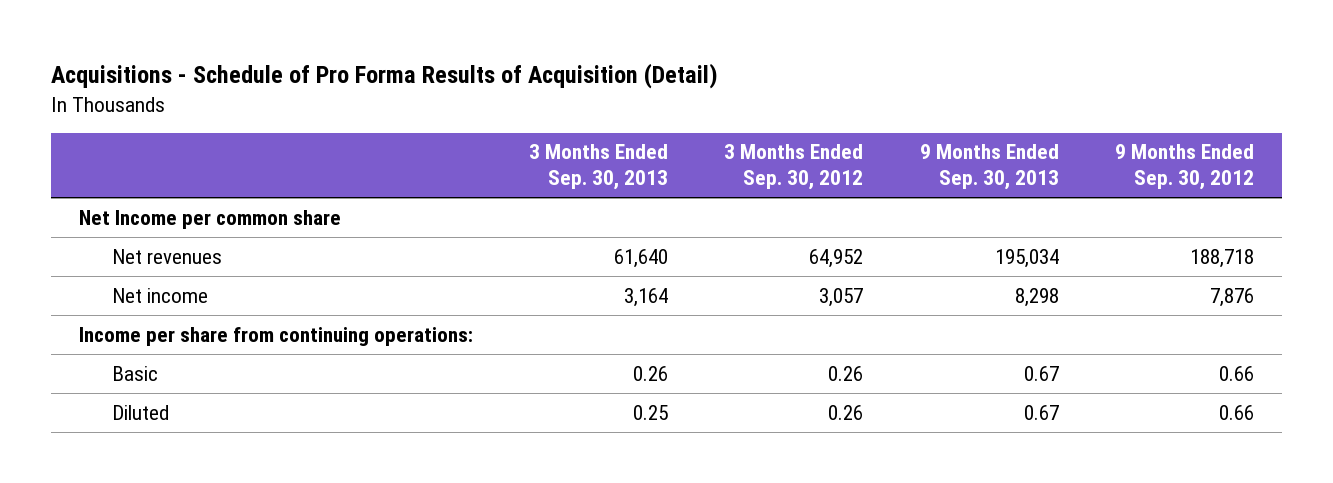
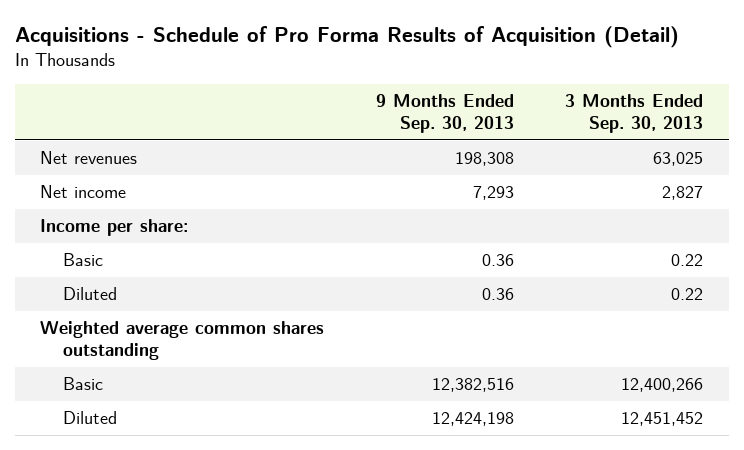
- | 3 Months Ended Sep. 30, 2013 | 3 Months Ended Sep. 30, 2012 | 9 Months Ended Sep. 30, 2013 | 9 Months Ended Sep. 30, 2012
+ | 9 Months Ended Sep. 30, 2013 | 3 Months Ended Sep. 30, 2013
- Net Income per common share
- Net revenues | 61,640 | 64,952 | 195,034 | 188,718
- Net income | 3,164 | 3,057 | 8,298 | 7,876
- Income per share from continuing operations:
- Basic | 0.26 | 0.26 | 0.67 | 0.66
- Diluted | 0.25 | 0.26 | 0.67 | 0.66
+ Net revenues | 198,308 | 63,025
+ Net income | 7,293 | 2,827
+ Income per share:
+ Basic | 0.36 | 0.22
+ Diluted | 0.36 | 0.22
+ Weighted average common shares outstanding
+ Basic | 12,382,516 | 12,400,266
+ Diluted | 12,424,198 | 12,451,452

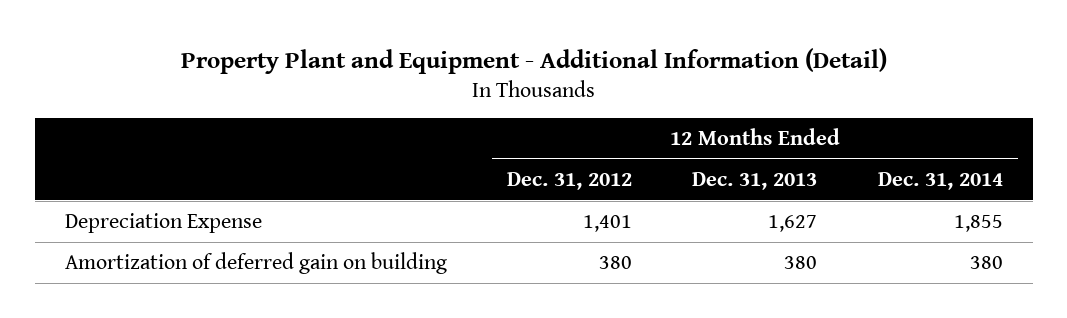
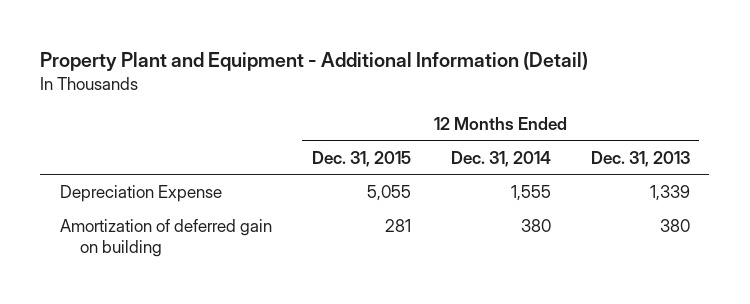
- | 12 Months Ended Dec. 31, 2012 | 12 Months Ended Dec. 31, 2013 | 12 Months Ended Dec. 31, 2014
+ | 12 Months Ended Dec. 31, 2015 | 12 Months Ended Dec. 31, 2014 | 12 Months Ended Dec. 31, 2013
- Depreciation Expense | 1,401 | 1,627 | 1,855
+ Depreciation Expense | 5,055 | 1,555 | 1,339

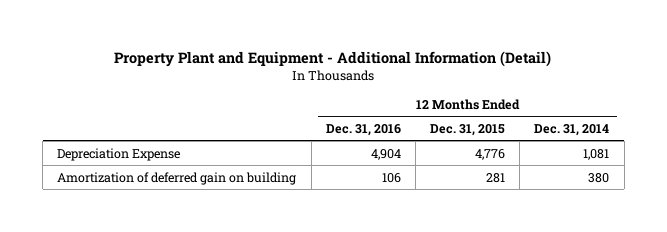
- | 12 Months Ended Dec. 31, 2015 | 12 Months Ended Dec. 31, 2014 | 12 Months Ended Dec. 31, 2013
+ | 12 Months Ended Dec. 31, 2016 | 12 Months Ended Dec. 31, 2015 | 12 Months Ended Dec. 31, 2014
- Depreciation Expense | 5,055 | 1,555 | 1,339
+ Depreciation Expense | 4,904 | 4,776 | 1,081

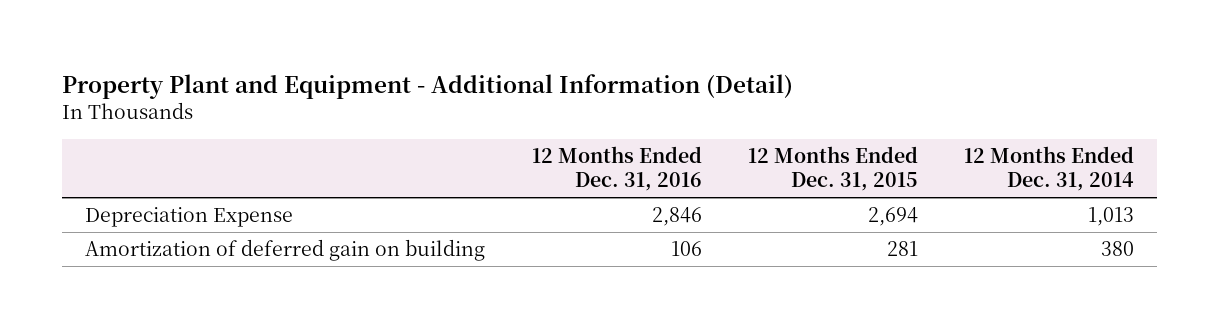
- Depreciation Expense | 4,904 | 4,776 | 1,081
+ Depreciation Expense | 2,846 | 2,694 | 1,013

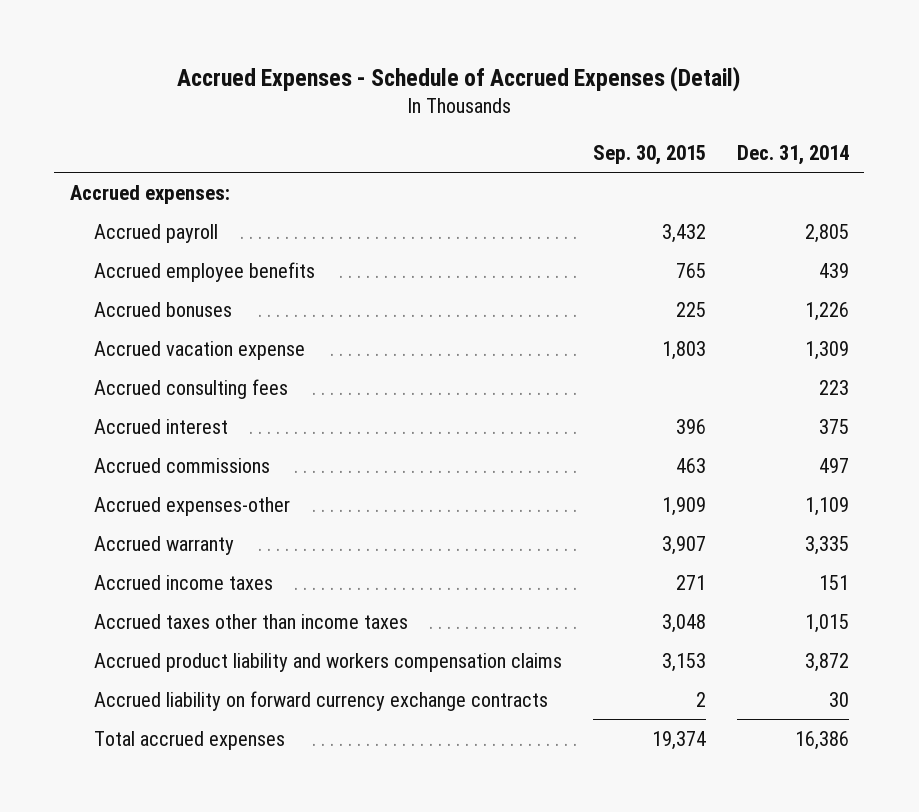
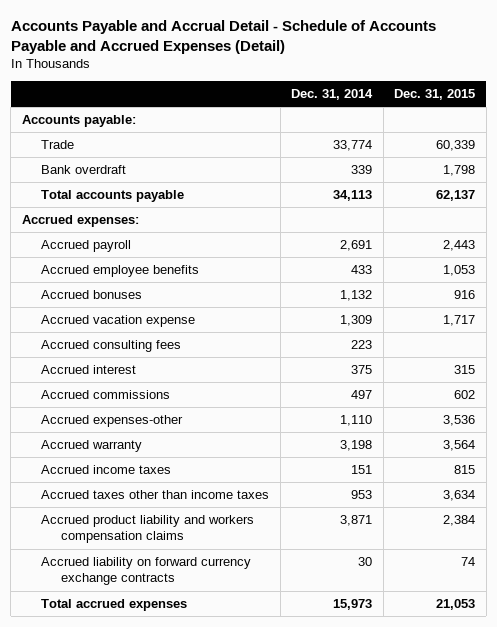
- Accrued Expenses - Schedule of Accrued Expenses (Detail)
+ Accounts Payable and Accrual Detail - Schedule of Accounts Payable and Accrued Expenses (Detail)
- | Sep. 30, 2015 | Dec. 31, 2014
+ | Dec. 31, 2014 | Dec. 31, 2015
+ Accounts payable:
+ Trade | 33,774 | 60,339
+ Bank overdraft | 339 | 1,798
+ Total accounts payable | 34,113 | 62,137
- Accrued payroll | 3,432 | 2,805
- Accrued employee benefits | 765 | 439
- Accrued bonuses | 225 | 1,226
+ Accrued payroll | 2,691 | 2,443
+ Accrued employee benefits | 433 | 1,053
+ Accrued bonuses | 1,132 | 916
- Accrued expenses-other | 1,909 | 1,109
- Accrued warranty | 3,907 | 3,335
+ Accrued expenses-other | 1,110 | 3,536
+ Accrued warranty | 3,198 | 3,564
- Accrued taxes other than income taxes | 3,048 | 1,015
- Accrued product liability and workers compensation claims | 3,153 | 3,872
+ Accrued taxes other than income taxes | 953 | 3,634
+ Accrued product liability and workers compensation claims | 3,871 | 2,384
- Total accrued expenses | 19,374 | 16,386
+ Total accrued expenses | 15,973 | 21,053

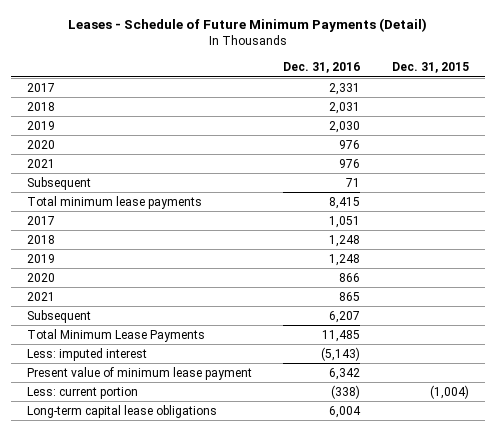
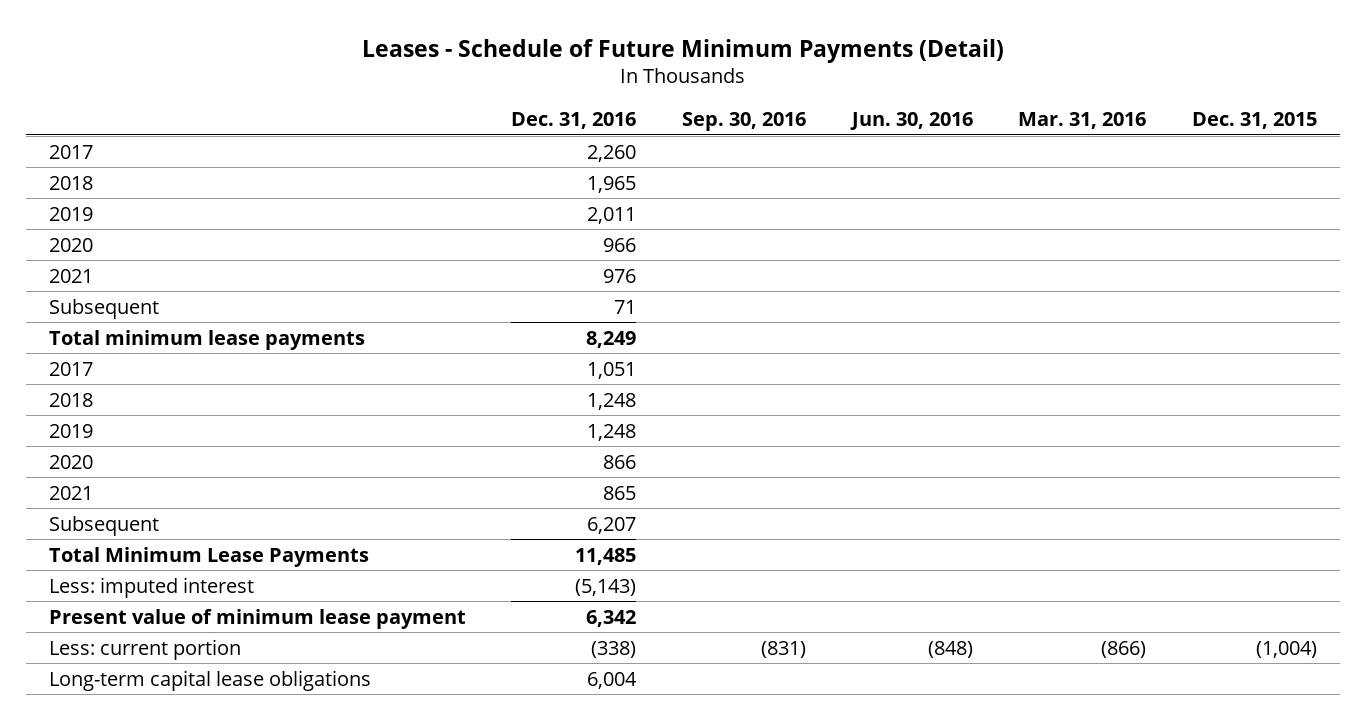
- | Dec. 31, 2016 | Dec. 31, 2015
+ | Dec. 31, 2016 | Sep. 30, 2016 | Jun. 30, 2016 | Mar. 31, 2016 | Dec. 31, 2015
- 2017 | 2,331 |
- 2018 | 2,031 |
- 2019 | 2,030 |
- 2020 | 976 |
+ 2017 | 2,260 | | | |
+ 2018 | 1,965 | | | |
+ 2019 | 2,011 | | | |
+ 2020 | 966 | | | |
- Total minimum lease payments | 8,415 |
+ Total minimum lease payments | 8,249 | | | |

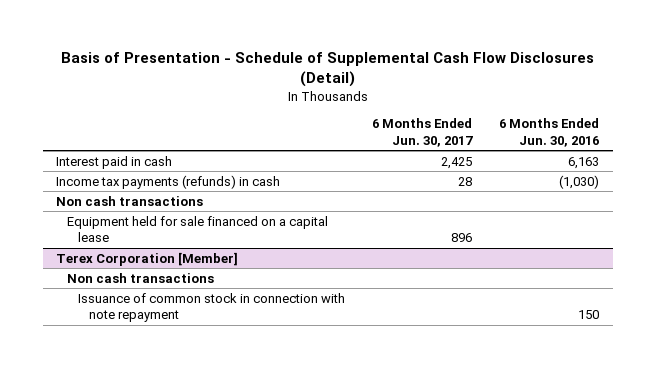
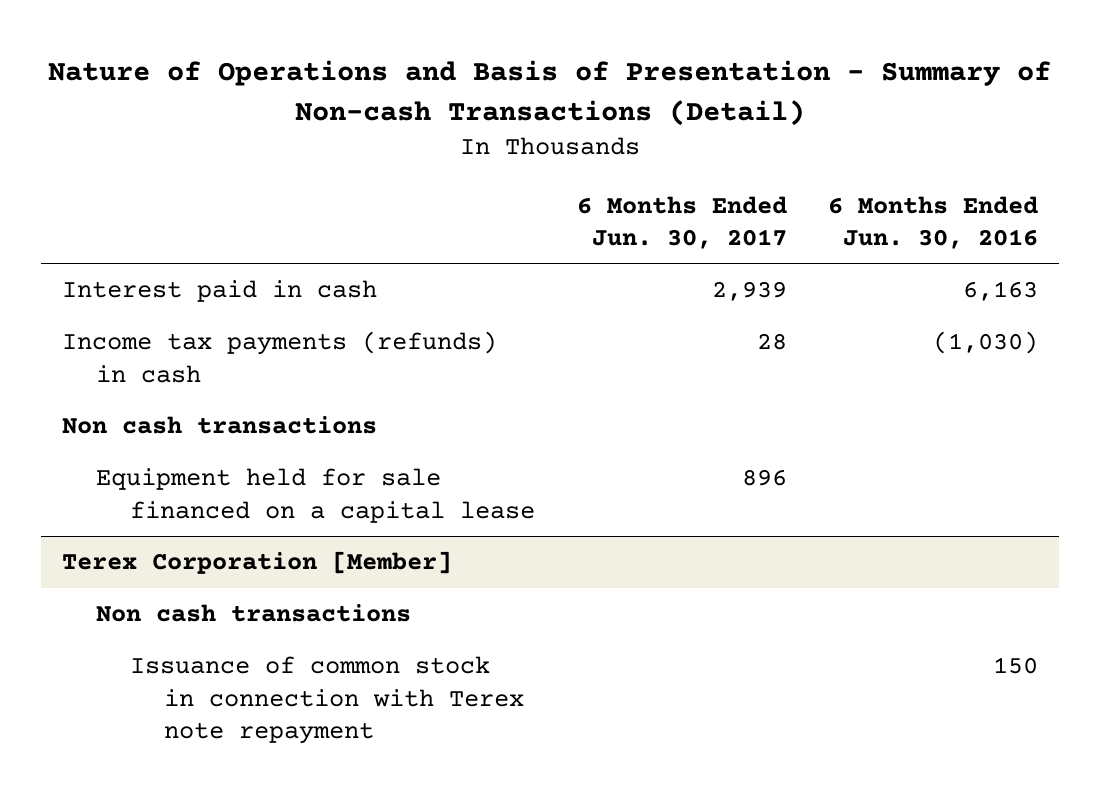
- Basis of Presentation - Schedule of Supplemental Cash Flow Disclosures (Detail)
+ Nature of Operations and Basis of Presentation - Summary of Non-cash Transactions (Detail)
- Interest paid in cash | 2,425 | 6,163
+ Interest paid in cash | 2,939 | 6,163
@ Terex Corporation [Member]
- Issuance of common stock in connection with note repayment | | 150
+ Issuance of common stock in connection with Terex note repayment | | 150

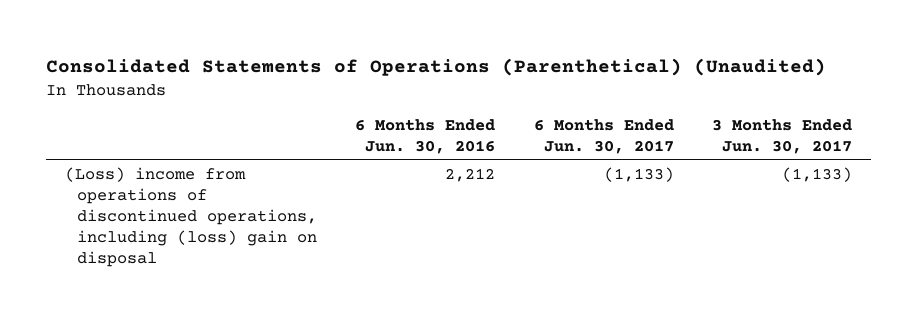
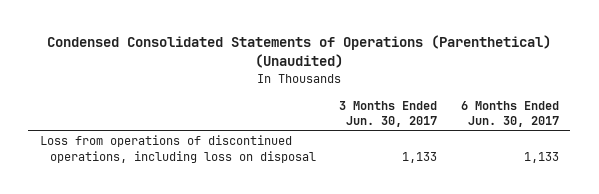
- Consolidated Statements of Operations (Parenthetical) (Unaudited)
+ Condensed Consolidated Statements of Operations (Parenthetical) (Unaudited)
- | 6 Months Ended Jun. 30, 2016 | 6 Months Ended Jun. 30, 2017 | 3 Months Ended Jun. 30, 2017
+ | 3 Months Ended Jun. 30, 2017 | 6 Months Ended Jun. 30, 2017
- (Loss) income from operations of discontinued operations, including (loss) gain on disposal | 2,212 | (1,133) | (1,133)
+ Loss from operations of discontinued operations, including loss on disposal | 1,133 | 1,133

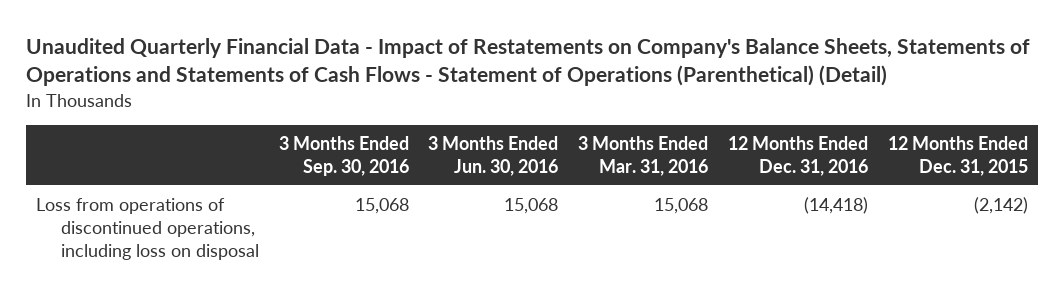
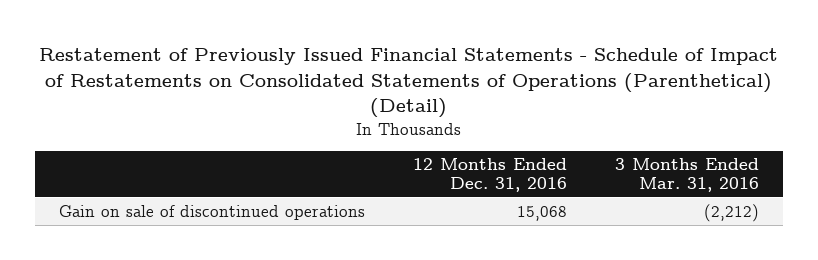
- Unaudited Quarterly Financial Data - Impact of Restatements on Company's Balance Sheets, Statements of Operations and Statements of Cash Flows - Statement of Operations (Parenthetical) (Detail)
+ Restatement of Previously Issued Financial Statements - Schedule of Impact of Restatements on Consolidated Statements of Operations (Parenthetical) (Detail)
- | 3 Months Ended Sep. 30, 2016 | 3 Months Ended Jun. 30, 2016 | 3 Months Ended Mar. 31, 2016 | 12 Months Ended Dec. 31, 2016 | 12 Months Ended Dec. 31, 2015
+ | 12 Months Ended Dec. 31, 2016 | 3 Months Ended Mar. 31, 2016
- Loss from operations of discontinued operations, including loss on disposal | 15,068 | 15,068 | 15,068 | (14,418) | (2,142)
+ Gain on sale of discontinued operations | 15,068 | (2,212)

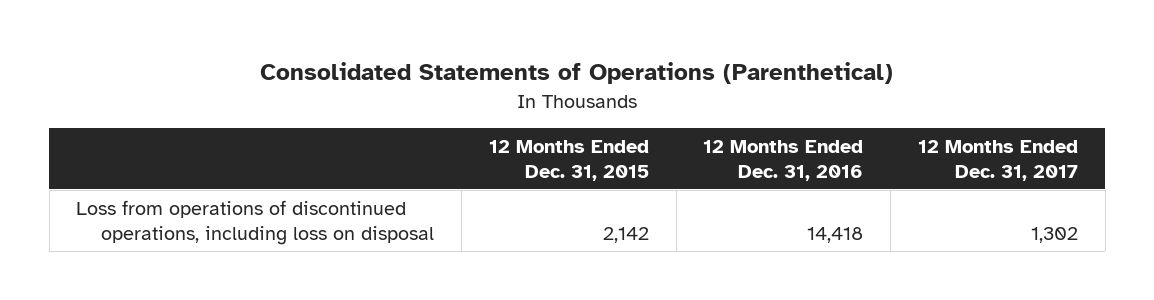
- Restatement of Previously Issued Financial Statements - Schedule of Impact of Restatements on Consolidated Statements of Operations (Parenthetical) (Detail)
+ Consolidated Statements of Operations (Parenthetical)
- | 12 Months Ended Dec. 31, 2016 | 3 Months Ended Mar. 31, 2016
+ | 12 Months Ended Dec. 31, 2015 | 12 Months Ended Dec. 31, 2016 | 12 Months Ended Dec. 31, 2017
- Gain on sale of discontinued operations | 15,068 | (2,212)
+ Loss from operations of discontinued operations, including loss on disposal | 2,142 | 14,418 | 1,302

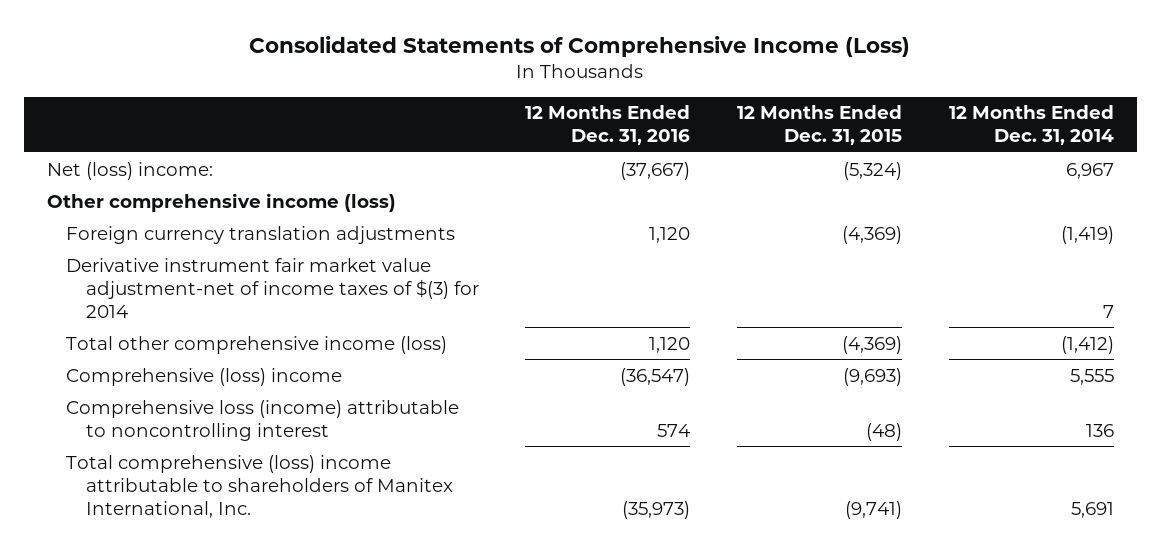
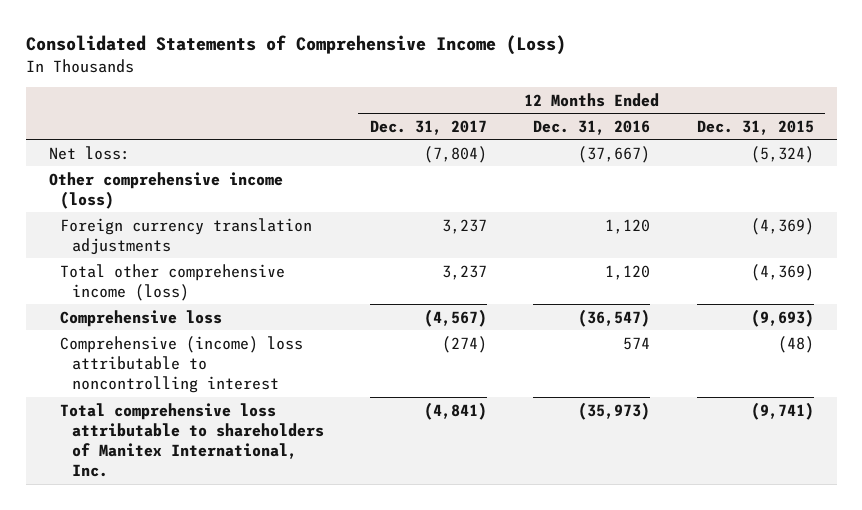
- | 12 Months Ended Dec. 31, 2016 | 12 Months Ended Dec. 31, 2015 | 12 Months Ended Dec. 31, 2014
+ | 12 Months Ended Dec. 31, 2017 | 12 Months Ended Dec. 31, 2016 | 12 Months Ended Dec. 31, 2015
- Net (loss) income: | (37,667) | (5,324) | 6,967
+ Net loss: | (7,804) | (37,667) | (5,324)
- Derivative instrument fair market value adjustment-net of income taxes of $(3) for 2014 | | | 7
- Comprehensive (loss) income | (36,547) | (9,693) | 5,555
- Comprehensive loss (income) attributable to noncontrolling interest | 574 | (48) | 136
- Total comprehensive (loss) income attributable to shareholders of Manitex International, Inc. | (35,973) | (9,741) | 5,691
+ Comprehensive loss | (4,567) | (36,547) | (9,693)
+ Comprehensive (income) loss attributable to noncontrolling interest | (274) | 574 | (48)
+ Total comprehensive loss attributable to shareholders of Manitex International, Inc. | (4,841) | (35,973) | (9,741)

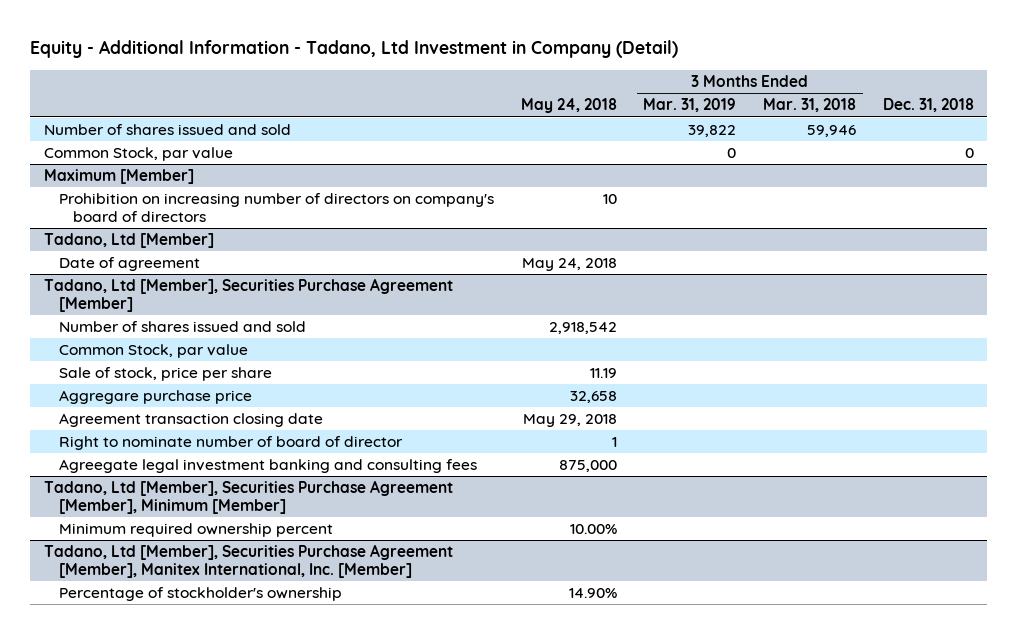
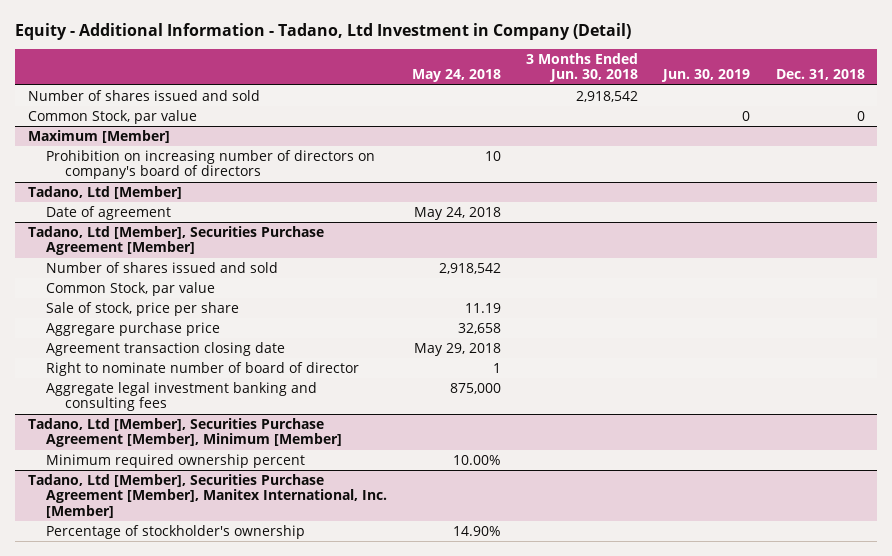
- | May 24, 2018 | 3 Months Ended Mar. 31, 2019 | 3 Months Ended Mar. 31, 2018 | Dec. 31, 2018
+ | May 24, 2018 | 3 Months Ended Jun. 30, 2018 | Jun. 30, 2019 | Dec. 31, 2018
@ Tadano, Ltd [Member], Securities Purchase Agreement [Member]
- Agreegate legal investment banking and consulting fees | 875,000 | | |
+ Aggregate legal investment banking and consulting fees | 875,000 | | |

